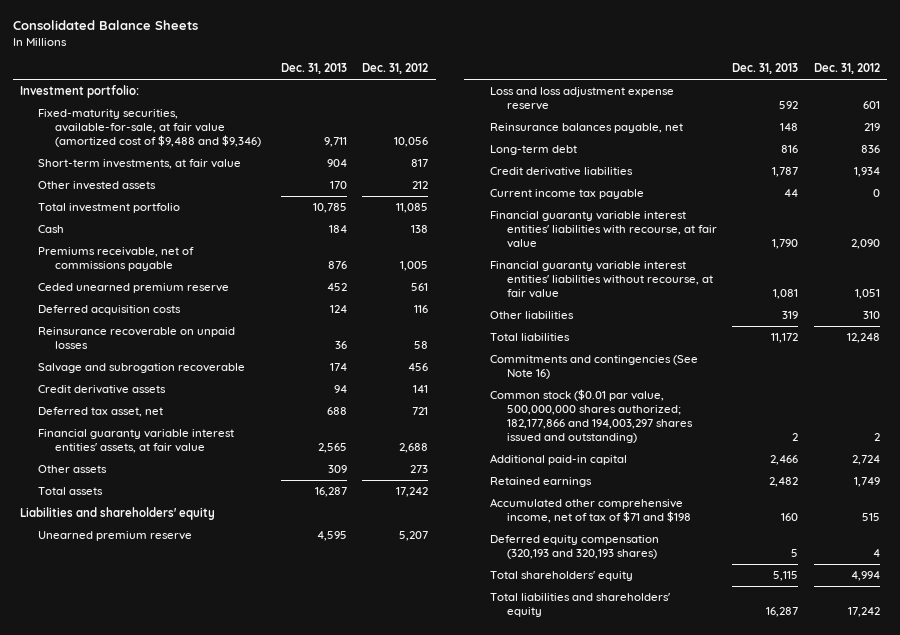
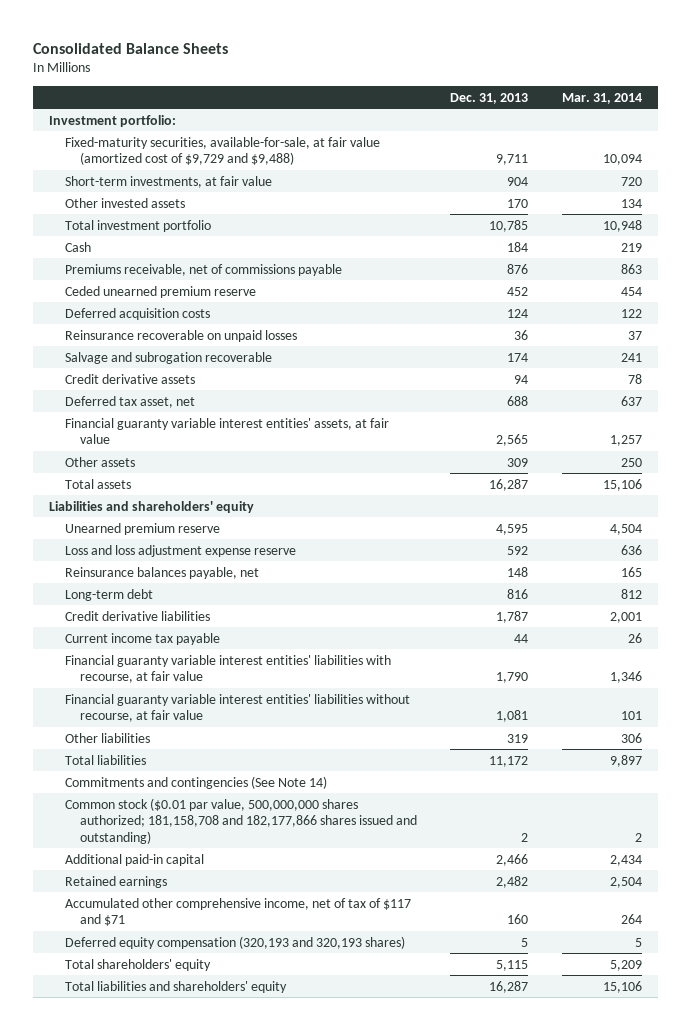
- | Dec. 31, 2013 | Dec. 31, 2012
+ | Dec. 31, 2013 | Mar. 31, 2014
- Fixed-maturity securities, available-for-sale, at fair value (amortized cost of $9,488 and $9,346) | 9,711 | 10,056
+ Fixed-maturity securities, available-for-sale, at fair value (amortized cost of $9,729 and $9,488) | 9,711 | 10,094
- Commitments and contingencies (See Note 16)
- Common stock ($0.01 par value, 500,000,000 shares authorized; 182,177,866 and 194,003,297 shares issued and outstanding) | 2 | 2
+ Commitments and contingencies (See Note 14)
+ Common stock ($0.01 par value, 500,000,000 shares authorized; 181,158,708 and 182,177,866 shares issued and outstanding) | 2 | 2
- Accumulated other comprehensive income, net of tax of $71 and $198 | 160 | 515
+ Accumulated other comprehensive income, net of tax of $117 and $71 | 160 | 264

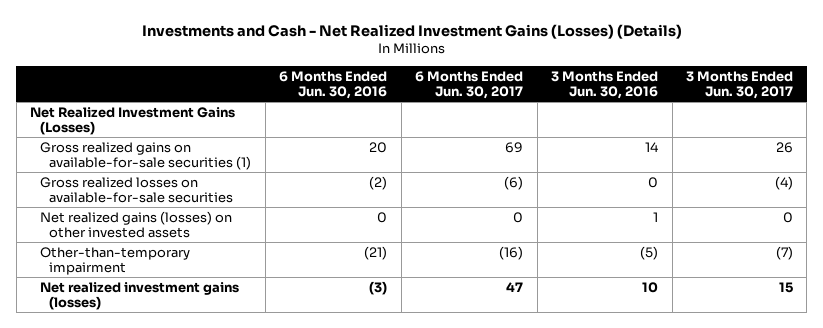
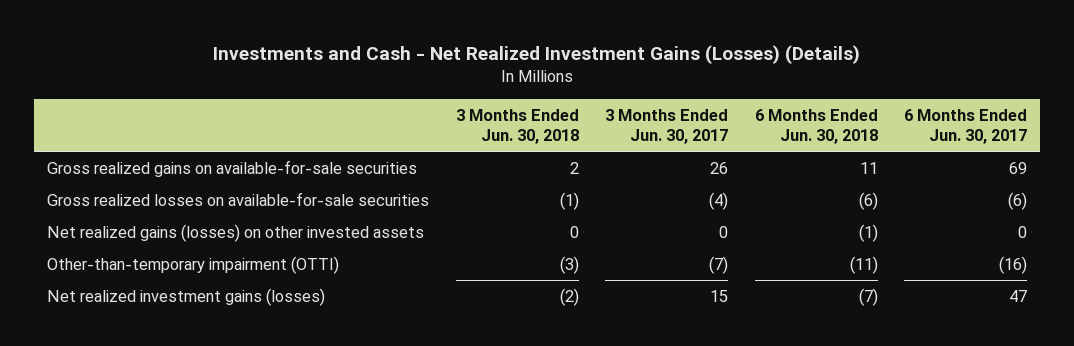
- | 6 Months Ended Jun. 30, 2016 | 6 Months Ended Jun. 30, 2017 | 3 Months Ended Jun. 30, 2016 | 3 Months Ended Jun. 30, 2017
+ | 3 Months Ended Jun. 30, 2018 | 3 Months Ended Jun. 30, 2017 | 6 Months Ended Jun. 30, 2018 | 6 Months Ended Jun. 30, 2017
- Net Realized Investment Gains (Losses)
- Gross realized gains on available-for-sale securities (1) | 20 | 69 | 14 | 26
+ Gross realized gains on available-for-sale securities | 2 | 26 | 11 | 69
- Other-than-temporary impairment | (21) | (16) | (5) | (7)
+ Other-than-temporary impairment (OTTI) | (3) | (7) | (11) | (16)

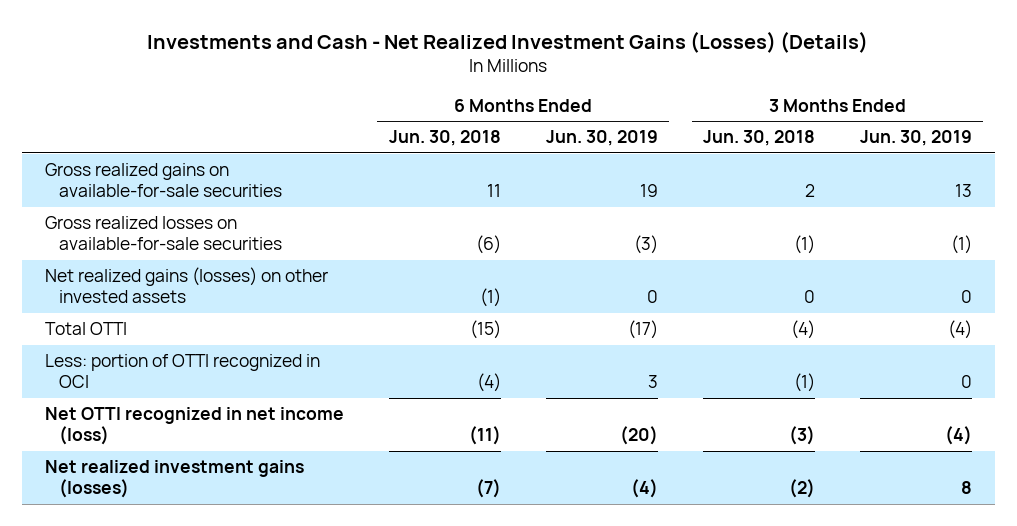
- | 3 Months Ended Jun. 30, 2018 | 3 Months Ended Jun. 30, 2017 | 6 Months Ended Jun. 30, 2018 | 6 Months Ended Jun. 30, 2017
+ | 6 Months Ended Jun. 30, 2018 | 6 Months Ended Jun. 30, 2019 | 3 Months Ended Jun. 30, 2018 | 3 Months Ended Jun. 30, 2019
- Other-than-temporary impairment (OTTI) | (3) | (7) | (11) | (16)
+ Total OTTI | (15) | (17) | (4) | (4)
+ Less: portion of OTTI recognized in OCI | (4) | 3 | (1) | 0
+ Net OTTI recognized in net income (loss) | (11) | (20) | (3) | (4)

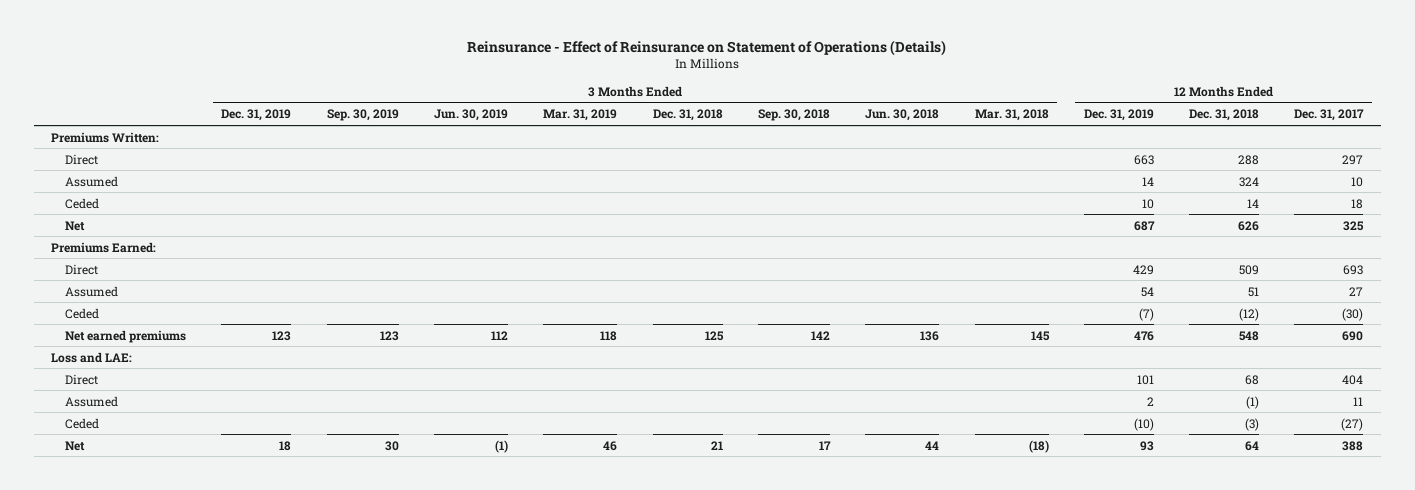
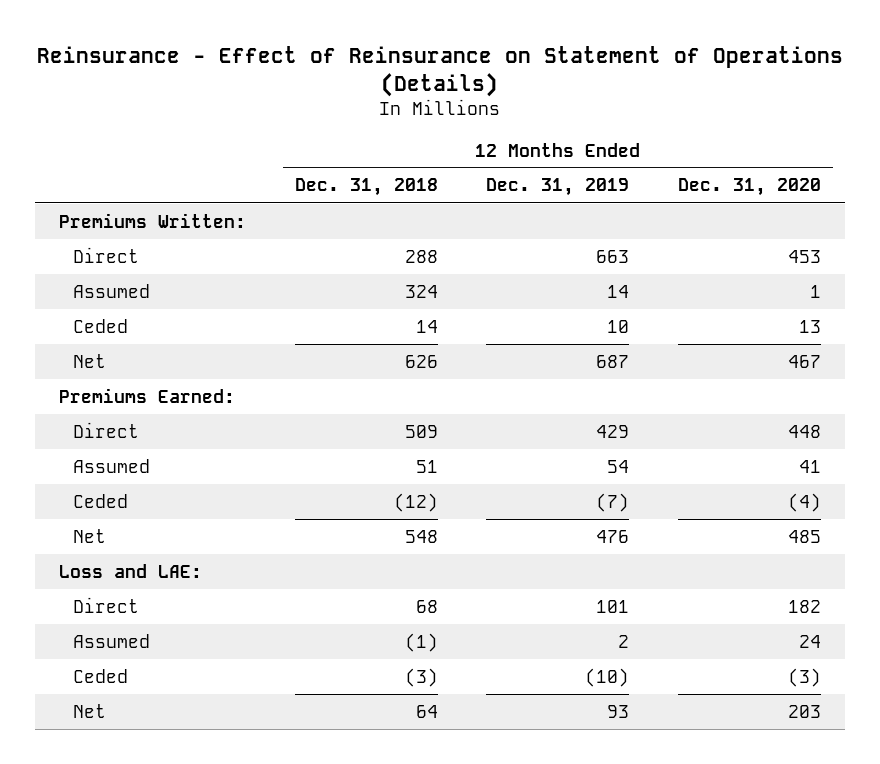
- | 3 Months Ended Dec. 31, 2019 | 3 Months Ended Sep. 30, 2019 | 3 Months Ended Jun. 30, 2019 | 3 Months Ended Mar. 31, 2019 | 3 Months Ended Dec. 31, 2018 | 3 Months Ended Sep. 30, 2018 | 3 Months Ended Jun. 30, 2018 | 3 Months Ended Mar. 31, 2018 | 12 Months Ended Dec. 31, 2019 | 12 Months Ended Dec. 31, 2018 | 12 Months Ended Dec. 31, 2017
+ | 12 Months Ended Dec. 31, 2018 | 12 Months Ended Dec. 31, 2019 | 12 Months Ended Dec. 31, 2020
- Net earned premiums | 123 | 123 | 112 | 118 | 125 | 142 | 136 | 145 | 476 | 548 | 690
+ Net | 548 | 476 | 485

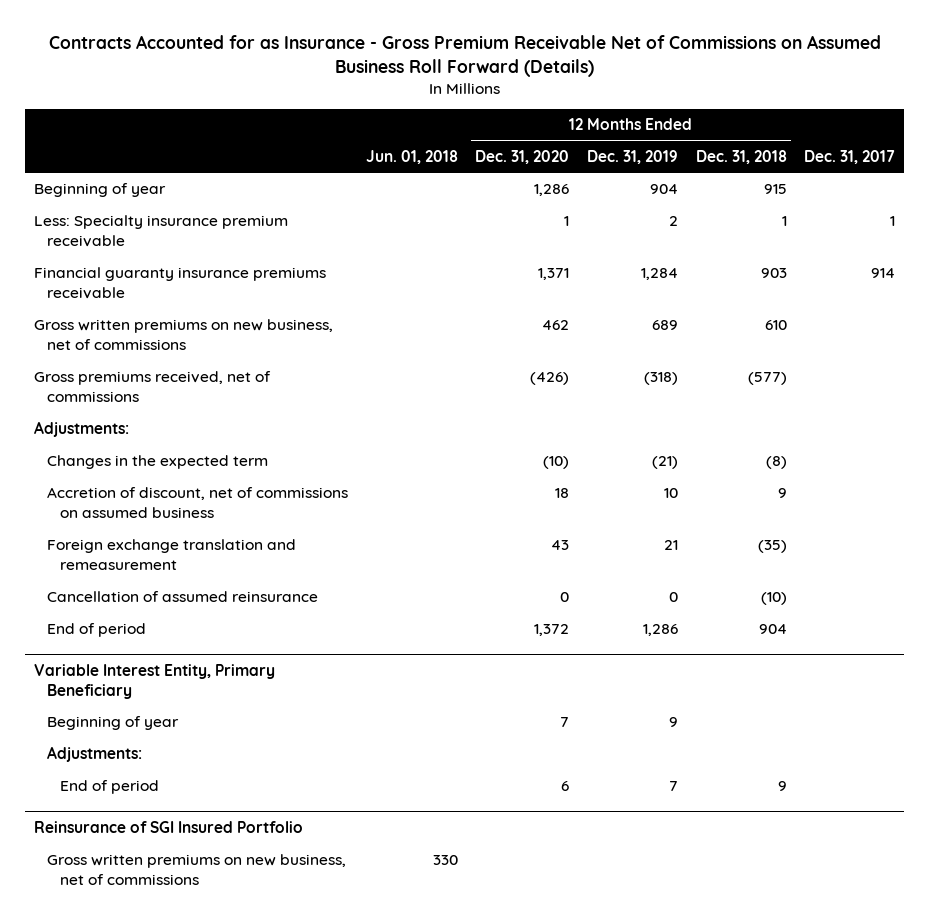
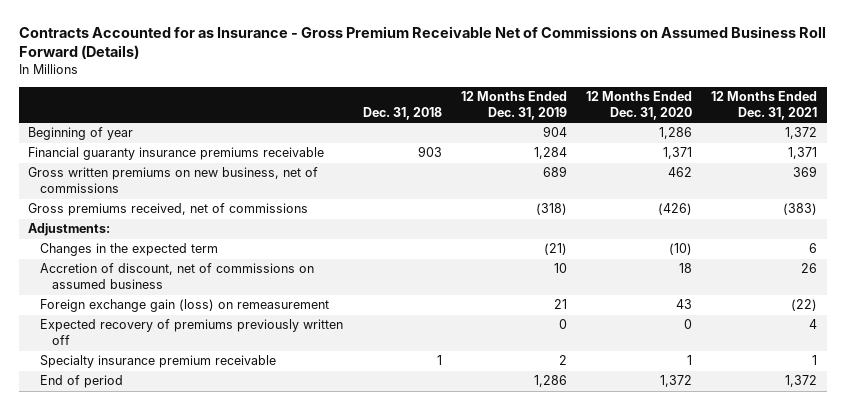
- | Jun. 01, 2018 | 12 Months Ended Dec. 31, 2020 | 12 Months Ended Dec. 31, 2019 | 12 Months Ended Dec. 31, 2018 | Dec. 31, 2017
+ | Dec. 31, 2018 | 12 Months Ended Dec. 31, 2019 | 12 Months Ended Dec. 31, 2020 | 12 Months Ended Dec. 31, 2021
- Less: Specialty insurance premium receivable | | 1 | 2 | 1 | 1
- Foreign exchange translation and remeasurement | | 43 | 21 | (35) |
- Cancellation of assumed reinsurance | | 0 | 0 | (10) |
+ Foreign exchange gain (loss) on remeasurement | | 21 | 43 | (22)
+ Expected recovery of premiums previously written off | | 0 | 0 | 4
+ Specialty insurance premium receivable | 1 | 2 | 1 | 1
- Variable Interest Entity, Primary Beneficiary
- Beginning of year | | 7 | 9 | |
- Adjustments:
- End of period | | 6 | 7 | 9 |
- Reinsurance of SGI Insured Portfolio
- Gross written premiums on new business, net of commissions | 330 | | | |

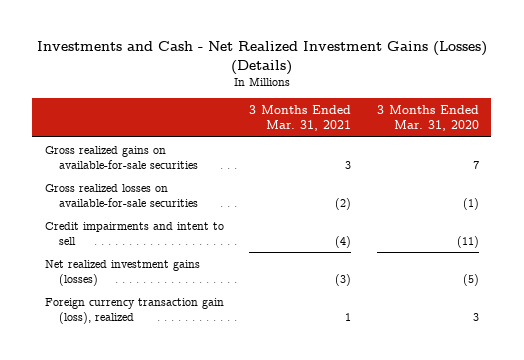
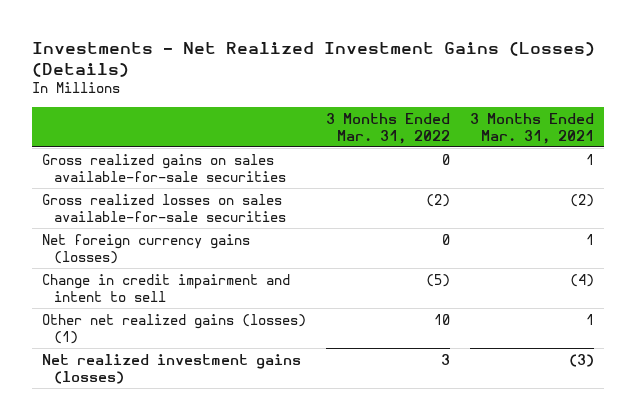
- Investments and Cash - Net Realized Investment Gains (Losses) (Details)
+ Investments - Net Realized Investment Gains (Losses) (Details)
- | 3 Months Ended Mar. 31, 2021 | 3 Months Ended Mar. 31, 2020
+ | 3 Months Ended Mar. 31, 2022 | 3 Months Ended Mar. 31, 2021
- Gross realized gains on available-for-sale securities | 3 | 7
- Gross realized losses on available-for-sale securities | (2) | (1)
- Credit impairments and intent to sell | (4) | (11)
+ Gross realized gains on sales available-for-sale securities | 0 | 1
+ Gross realized losses on sales available-for-sale securities | (2) | (2)
+ Net foreign currency gains (losses) | 0 | 1
+ Change in credit impairment and intent to sell | (5) | (4)
+ Other net realized gains (losses) (1) | 10 | 1
- Foreign currency transaction gain (loss), realized | 1 | 3

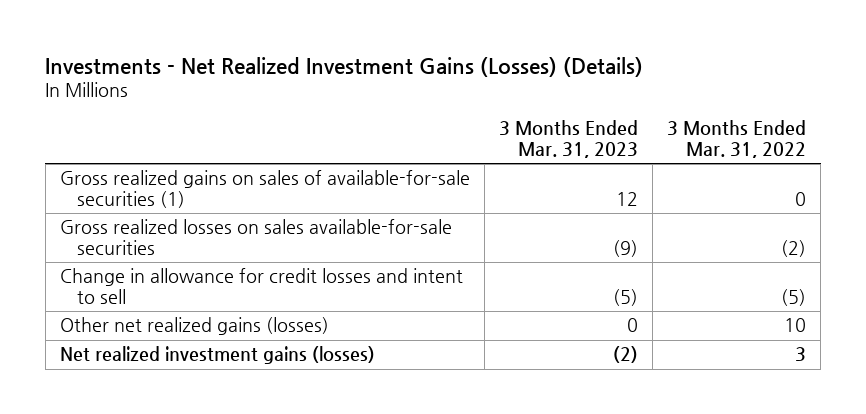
- | 3 Months Ended Mar. 31, 2022 | 3 Months Ended Mar. 31, 2021
+ | 3 Months Ended Mar. 31, 2023 | 3 Months Ended Mar. 31, 2022
- Gross realized gains on sales available-for-sale securities | 0 | 1
+ Gross realized gains on sales of available-for-sale securities (1) | 12 | 0
- Net foreign currency gains (losses) | 0 | 1
- Change in credit impairment and intent to sell | (5) | (4)
- Other net realized gains (losses) (1) | 10 | 1
+ Change in allowance for credit losses and intent to sell | (5) | (5)
+ Other net realized gains (losses) | 0 | 10

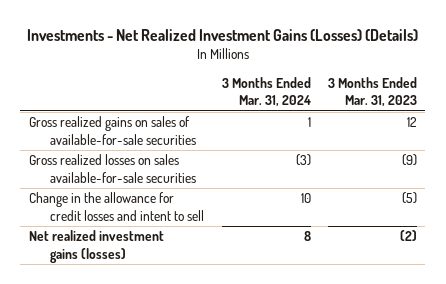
- | 3 Months Ended Mar. 31, 2023 | 3 Months Ended Mar. 31, 2022
+ | 3 Months Ended Mar. 31, 2024 | 3 Months Ended Mar. 31, 2023
- Gross realized gains on sales of available-for-sale securities (1) | 12 | 0
+ Gross realized gains on sales of available-for-sale securities | 1 | 12
- Change in allowance for credit losses and intent to sell | (5) | (5)
- Other net realized gains (losses) | 0 | 10
+ Change in the allowance for credit losses and intent to sell | 10 | (5)

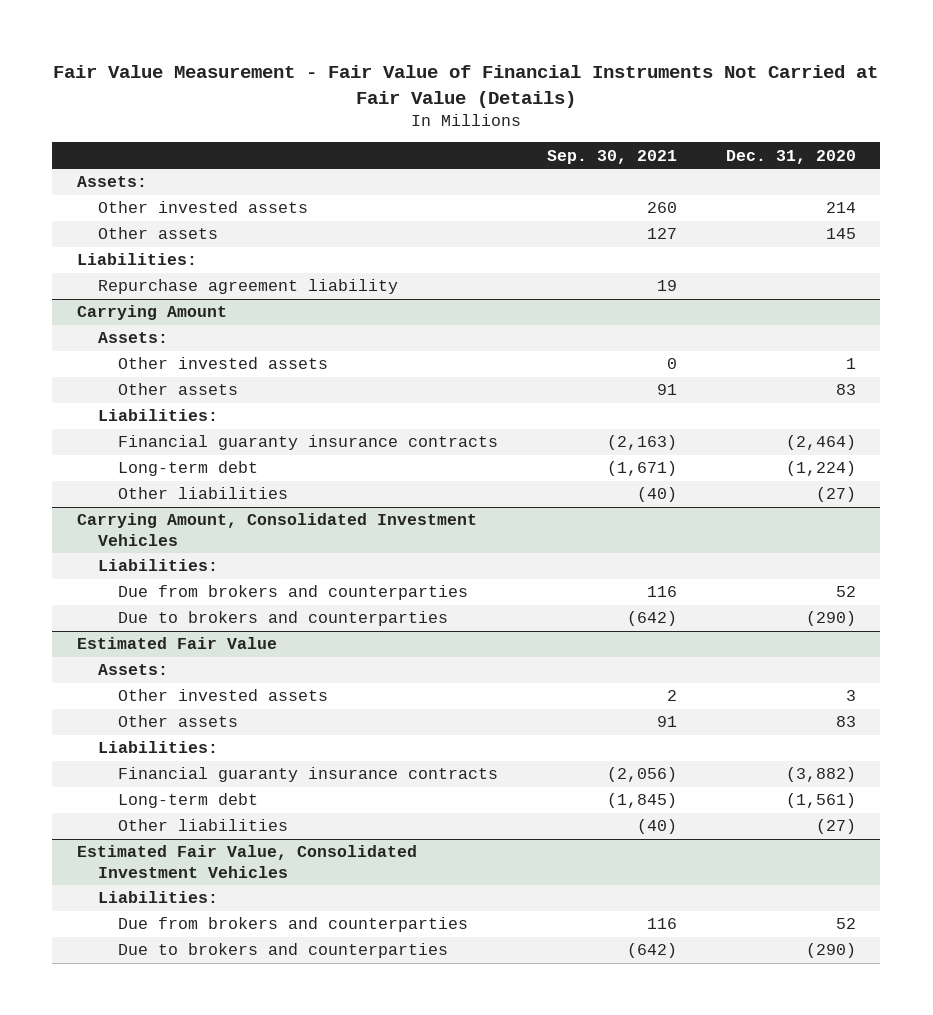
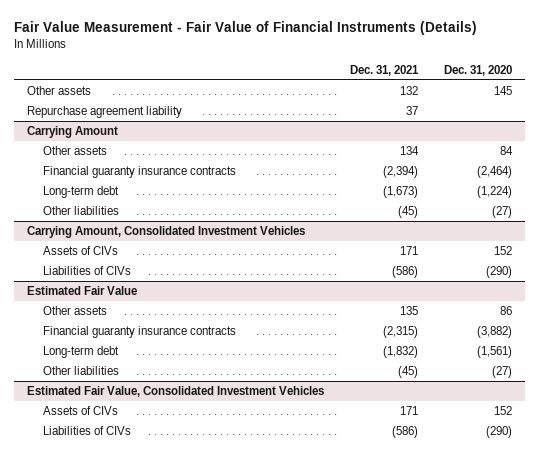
- Fair Value Measurement - Fair Value of Financial Instruments Not Carried at Fair Value (Details)
+ Fair Value Measurement - Fair Value of Financial Instruments (Details)
- | Sep. 30, 2021 | Dec. 31, 2020
+ | Dec. 31, 2021 | Dec. 31, 2020
- Assets:
- Other invested assets | 260 | 214
- Liabilities:
@ Carrying Amount
- Assets:
- Other invested assets | 0 | 1
- Other assets | 91 | 83
- Liabilities:
+ Other assets | 134 | 84
@ Carrying Amount, Consolidated Investment Vehicles
- Liabilities:
- Due from brokers and counterparties | 116 | 52
- Due to brokers and counterparties | (642) | (290)
+ Assets of CIVs | 171 | 152
+ Liabilities of CIVs | (586) | (290)
@ Estimated Fair Value
- Assets:
- Other invested assets | 2 | 3
- Other assets | 91 | 83
- Liabilities:
+ Other assets | 135 | 86
@ Estimated Fair Value, Consolidated Investment Vehicles
- Liabilities:
- Due from brokers and counterparties | 116 | 52
- Due to brokers and counterparties | (642) | (290)
+ Assets of CIVs | 171 | 152
+ Liabilities of CIVs | (586) | (290)

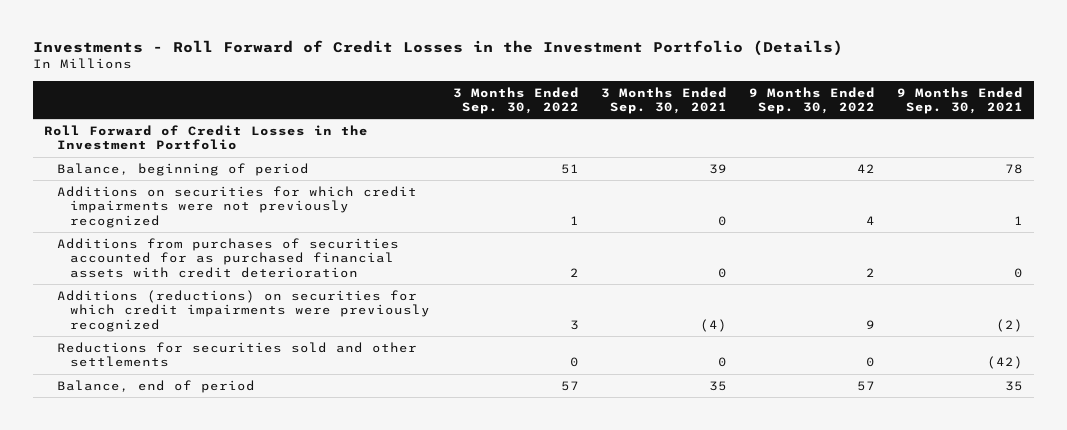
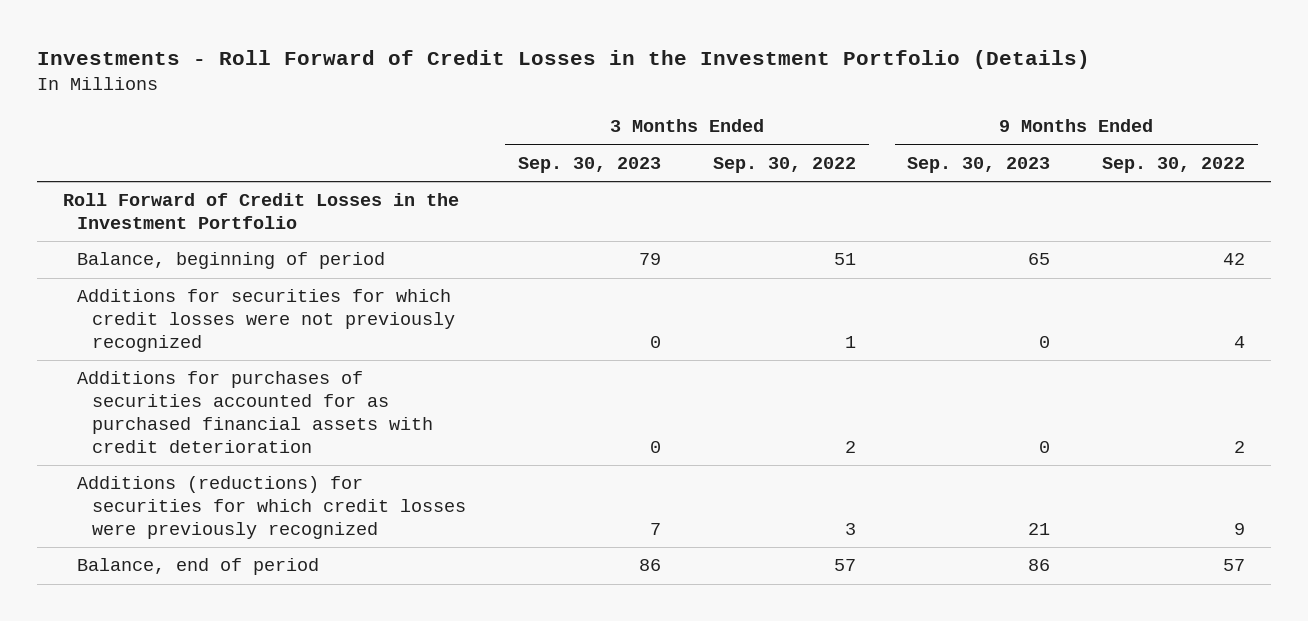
- | 3 Months Ended Sep. 30, 2022 | 3 Months Ended Sep. 30, 2021 | 9 Months Ended Sep. 30, 2022 | 9 Months Ended Sep. 30, 2021
+ | 3 Months Ended Sep. 30, 2023 | 3 Months Ended Sep. 30, 2022 | 9 Months Ended Sep. 30, 2023 | 9 Months Ended Sep. 30, 2022
- Additions on securities for which credit impairments were not previously recognized | 1 | 0 | 4 | 1
- Additions from purchases of securities accounted for as purchased financial assets with credit deterioration | 2 | 0 | 2 | 0
- Additions (reductions) on securities for which credit impairments were previously recognized | 3 | (4) | 9 | (2)
- Reductions for securities sold and other settlements | 0 | 0 | 0 | (42)
+ Additions for securities for which credit losses were not previously recognized | 0 | 1 | 0 | 4
+ Additions for purchases of securities accounted for as purchased financial assets with credit deterioration | 0 | 2 | 0 | 2
+ Additions (reductions) for securities for which credit losses were previously recognized | 7 | 3 | 21 | 9

